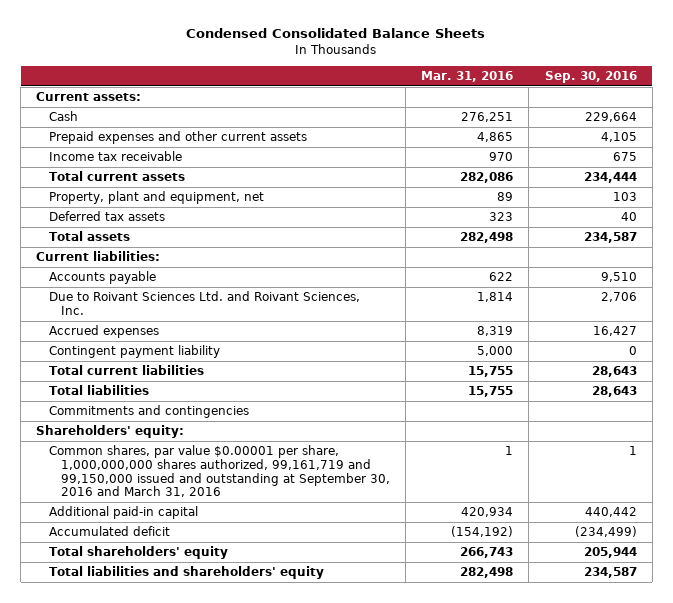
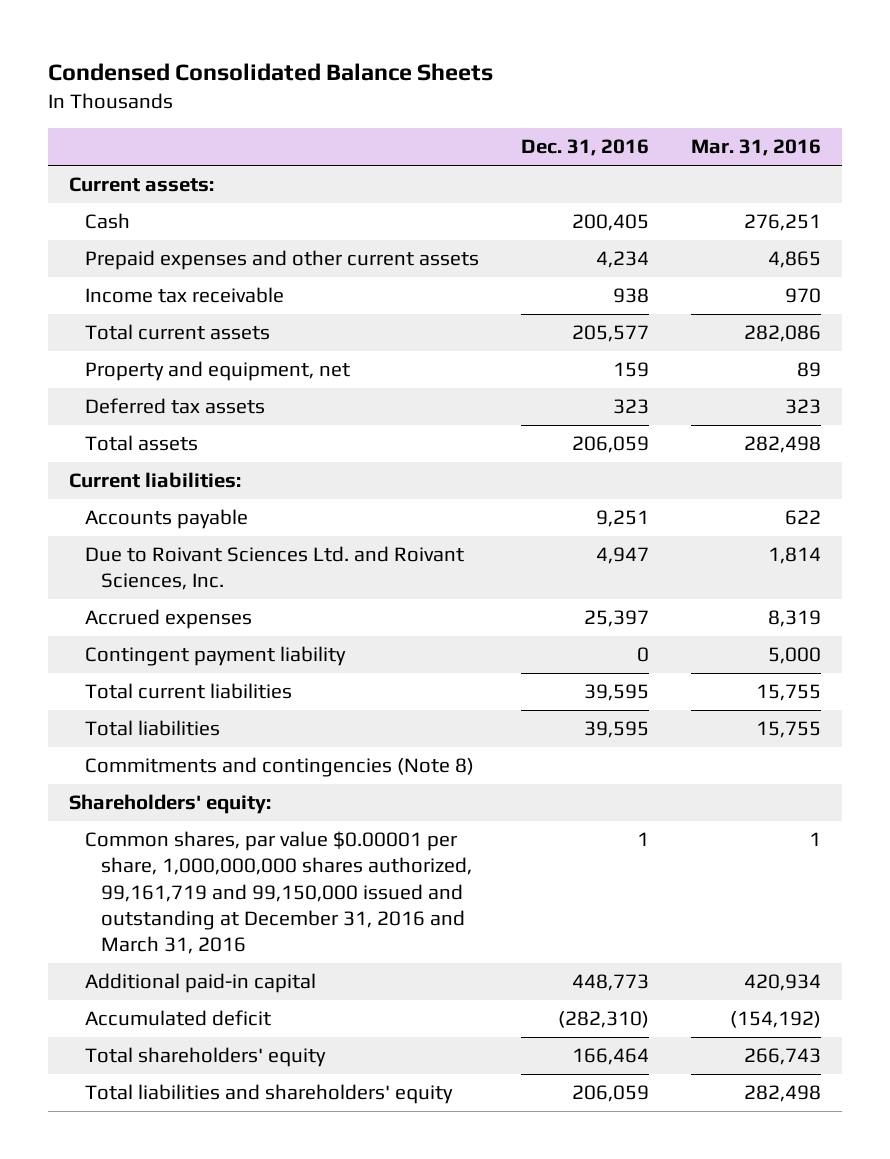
- | Mar. 31, 2016 | Sep. 30, 2016
+ | Dec. 31, 2016 | Mar. 31, 2016
- Property, plant and equipment, net | 89 | 103
+ Property and equipment, net | 159 | 89
- Commitments and contingencies
+ Commitments and contingencies (Note 8)
- Common shares, par value $0.00001 per share, 1,000,000,000 shares authorized, 99,161,719 and 99,150,000 issued and outstanding at September 30, 2016 and March 31, 2016 | 1 | 1
+ Common shares, par value $0.00001 per share, 1,000,000,000 shares authorized, 99,161,719 and 99,150,000 issued and outstanding at December 31, 2016 and March 31, 2016 | 1 | 1

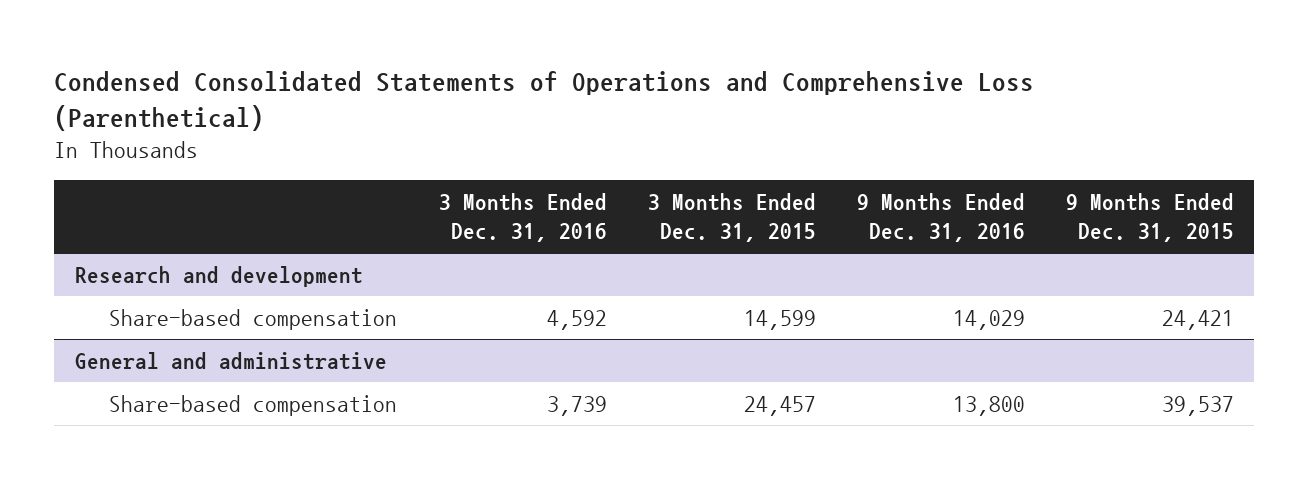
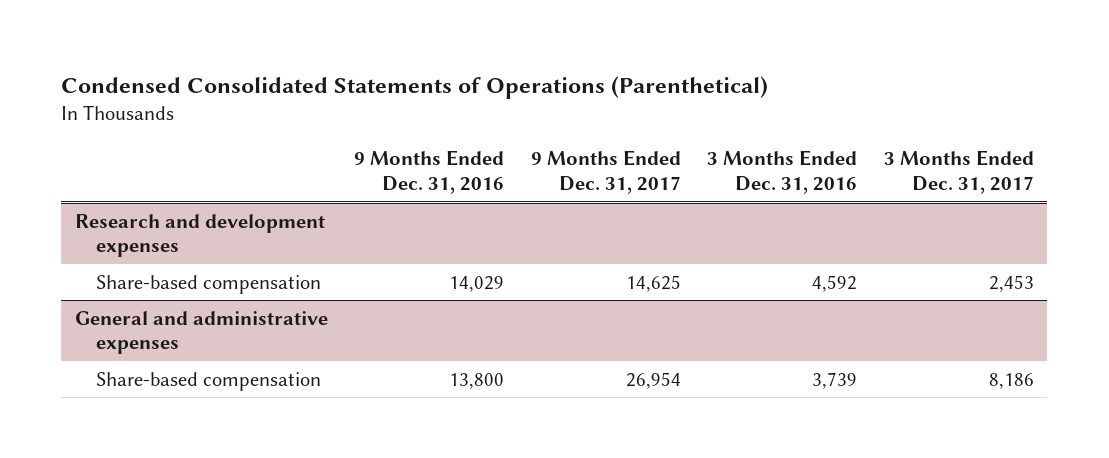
- Condensed Consolidated Statements of Operations and Comprehensive Loss (Parenthetical)
+ Condensed Consolidated Statements of Operations (Parenthetical)
- | 3 Months Ended Dec. 31, 2016 | 3 Months Ended Dec. 31, 2015 | 9 Months Ended Dec. 31, 2016 | 9 Months Ended Dec. 31, 2015
+ | 9 Months Ended Dec. 31, 2016 | 9 Months Ended Dec. 31, 2017 | 3 Months Ended Dec. 31, 2016 | 3 Months Ended Dec. 31, 2017
- Research and development
+ Research and development expenses
- General and administrative
+ General and administrative expenses

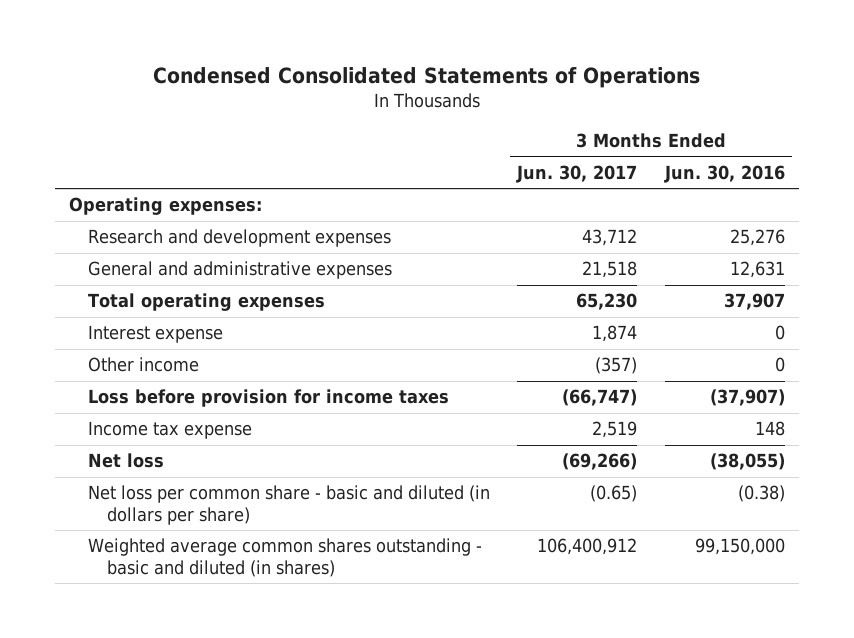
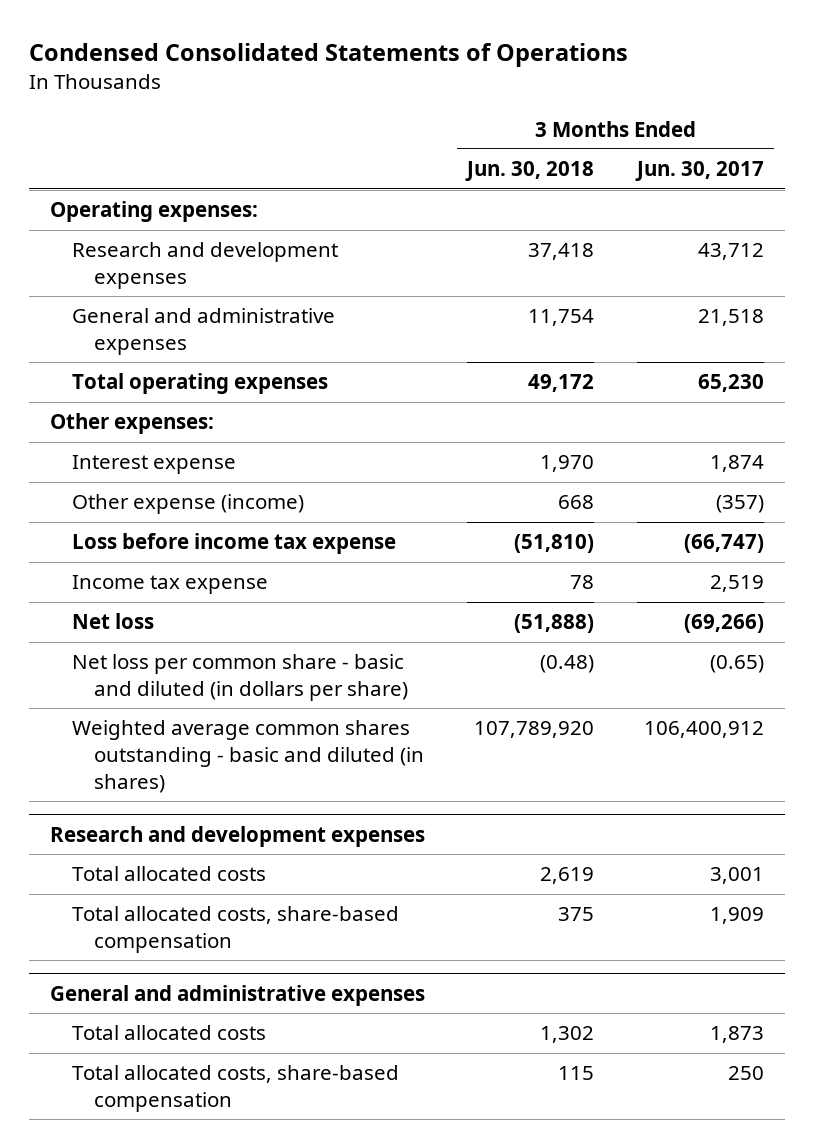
- | 3 Months Ended Jun. 30, 2017 | 3 Months Ended Jun. 30, 2016
+ | 3 Months Ended Jun. 30, 2018 | 3 Months Ended Jun. 30, 2017
+ Other expenses:
- Other income | (357) | 0
- Loss before provision for income taxes | (66,747) | (37,907)
+ Other expense (income) | 668 | (357)
+ Loss before income tax expense | (51,810) | (66,747)
+ Research and development expenses
+ Total allocated costs | 2,619 | 3,001
+ Total allocated costs, share-based compensation | 375 | 1,909
+ General and administrative expenses
+ Total allocated costs | 1,302 | 1,873
+ Total allocated costs, share-based compensation | 115 | 250

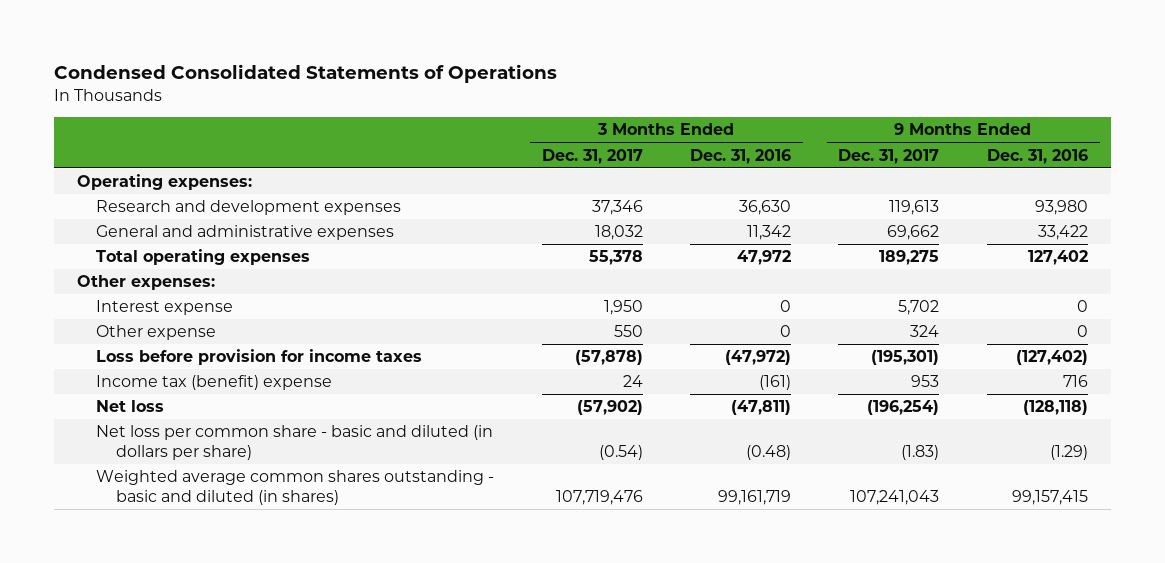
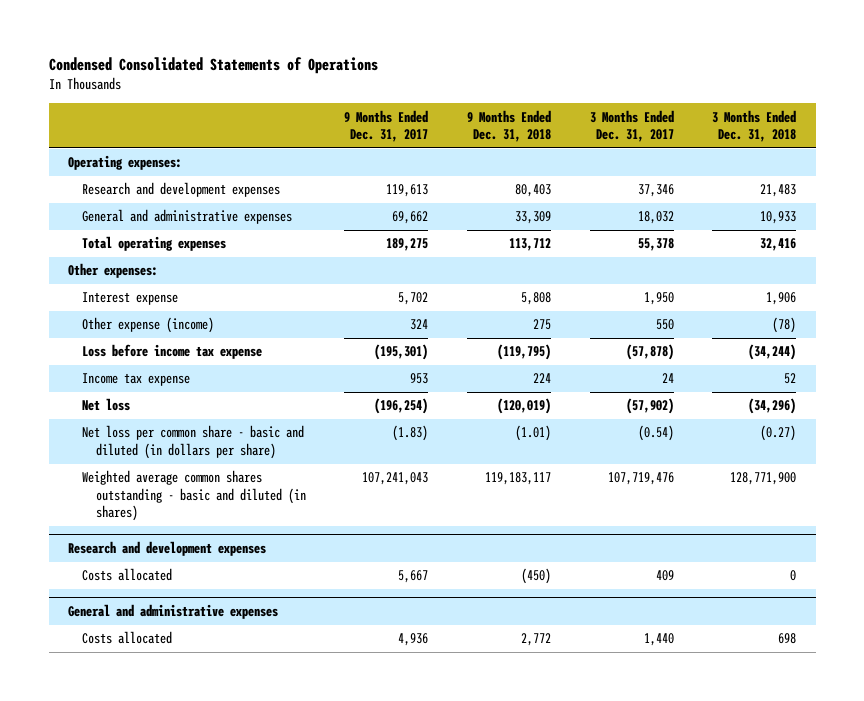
- | 3 Months Ended Dec. 31, 2017 | 3 Months Ended Dec. 31, 2016 | 9 Months Ended Dec. 31, 2017 | 9 Months Ended Dec. 31, 2016
+ | 9 Months Ended Dec. 31, 2017 | 9 Months Ended Dec. 31, 2018 | 3 Months Ended Dec. 31, 2017 | 3 Months Ended Dec. 31, 2018
- Other expense | 550 | 0 | 324 | 0
- Loss before provision for income taxes | (57,878) | (47,972) | (195,301) | (127,402)
- Income tax (benefit) expense | 24 | (161) | 953 | 716
+ Other expense (income) | 324 | 275 | 550 | (78)
+ Loss before income tax expense | (195,301) | (119,795) | (57,878) | (34,244)
+ Income tax expense | 953 | 224 | 24 | 52
+ Research and development expenses
+ Costs allocated | 5,667 | (450) | 409 | 0
+ General and administrative expenses
+ Costs allocated | 4,936 | 2,772 | 1,440 | 698

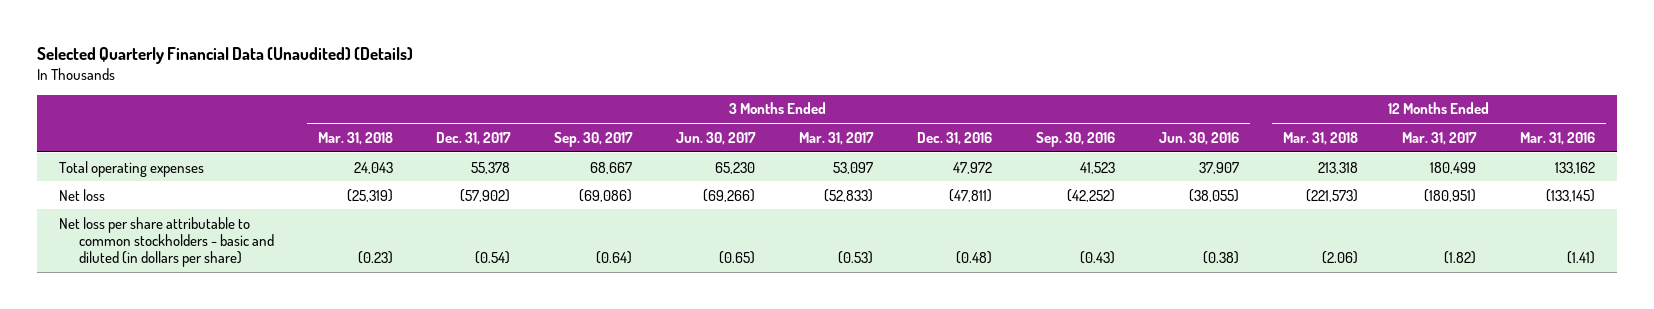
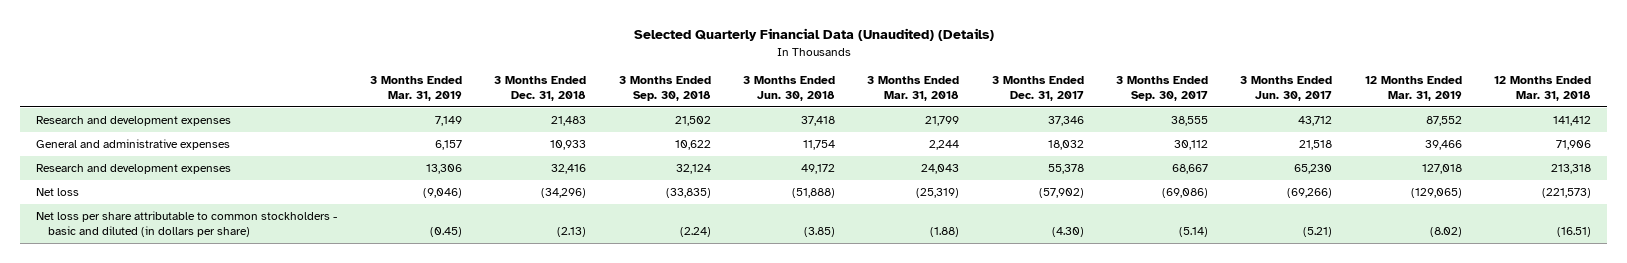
- | 3 Months Ended Mar. 31, 2018 | 3 Months Ended Dec. 31, 2017 | 3 Months Ended Sep. 30, 2017 | 3 Months Ended Jun. 30, 2017 | 3 Months Ended Mar. 31, 2017 | 3 Months Ended Dec. 31, 2016 | 3 Months Ended Sep. 30, 2016 | 3 Months Ended Jun. 30, 2016 | 12 Months Ended Mar. 31, 2018 | 12 Months Ended Mar. 31, 2017 | 12 Months Ended Mar. 31, 2016
+ | 3 Months Ended Mar. 31, 2019 | 3 Months Ended Dec. 31, 2018 | 3 Months Ended Sep. 30, 2018 | 3 Months Ended Jun. 30, 2018 | 3 Months Ended Mar. 31, 2018 | 3 Months Ended Dec. 31, 2017 | 3 Months Ended Sep. 30, 2017 | 3 Months Ended Jun. 30, 2017 | 12 Months Ended Mar. 31, 2019 | 12 Months Ended Mar. 31, 2018
- Total operating expenses | 24,043 | 55,378 | 68,667 | 65,230 | 53,097 | 47,972 | 41,523 | 37,907 | 213,318 | 180,499 | 133,162
+ Research and development expenses | 7,149 | 21,483 | 21,502 | 37,418 | 21,799 | 37,346 | 38,555 | 43,712 | 87,552 | 141,412
+ General and administrative expenses | 6,157 | 10,933 | 10,622 | 11,754 | 2,244 | 18,032 | 30,112 | 21,518 | 39,466 | 71,906
+ Research and development expenses | 13,306 | 32,416 | 32,124 | 49,172 | 24,043 | 55,378 | 68,667 | 65,230 | 127,018 | 213,318
- Net loss per share attributable to common stockholders - basic and diluted (in dollars per share) | (0.23) | (0.54) | (0.64) | (0.65) | (0.53) | (0.48) | (0.43) | (0.38) | (2.06) | (1.82) | (1.41)
+ Net loss per share attributable to common stockholders - basic and diluted (in dollars per share) | (0.45) | (2.13) | (2.24) | (3.85) | (1.88) | (4.30) | (5.14) | (5.21) | (8.02) | (16.51)

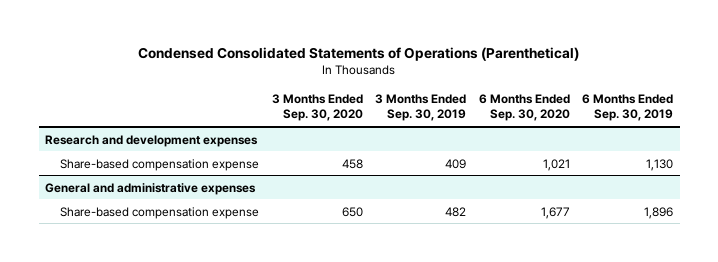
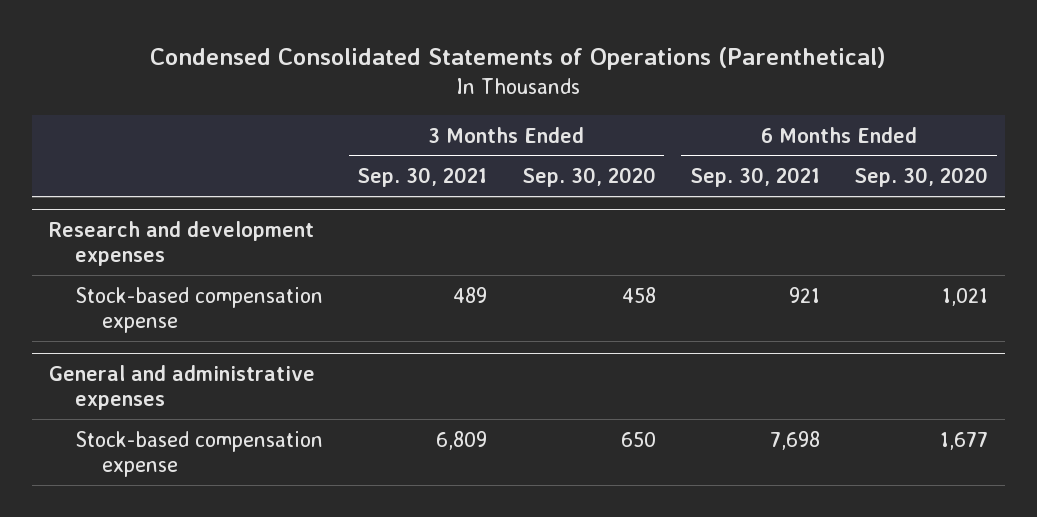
- | 3 Months Ended Sep. 30, 2020 | 3 Months Ended Sep. 30, 2019 | 6 Months Ended Sep. 30, 2020 | 6 Months Ended Sep. 30, 2019
+ | 3 Months Ended Sep. 30, 2021 | 3 Months Ended Sep. 30, 2020 | 6 Months Ended Sep. 30, 2021 | 6 Months Ended Sep. 30, 2020
@ Research and development expenses
- Share-based compensation expense | 458 | 409 | 1,021 | 1,130
+ Stock-based compensation expense | 489 | 458 | 921 | 1,021
@ General and administrative expenses
- Share-based compensation expense | 650 | 482 | 1,677 | 1,896
+ Stock-based compensation expense | 6,809 | 650 | 7,698 | 1,677

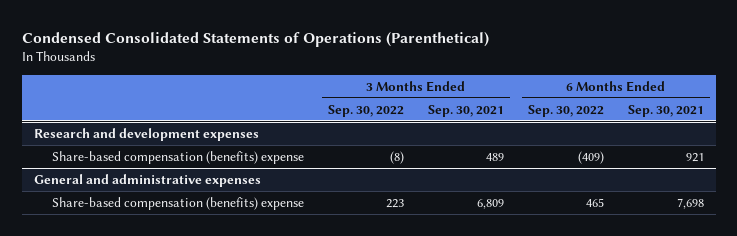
- | 3 Months Ended Sep. 30, 2021 | 3 Months Ended Sep. 30, 2020 | 6 Months Ended Sep. 30, 2021 | 6 Months Ended Sep. 30, 2020
+ | 3 Months Ended Sep. 30, 2022 | 3 Months Ended Sep. 30, 2021 | 6 Months Ended Sep. 30, 2022 | 6 Months Ended Sep. 30, 2021
@ Research and development expenses
- Stock-based compensation expense | 489 | 458 | 921 | 1,021
+ Share-based compensation (benefits) expense | (8) | 489 | (409) | 921
@ General and administrative expenses
- Stock-based compensation expense | 6,809 | 650 | 7,698 | 1,677
+ Share-based compensation (benefits) expense | 223 | 6,809 | 465 | 7,698

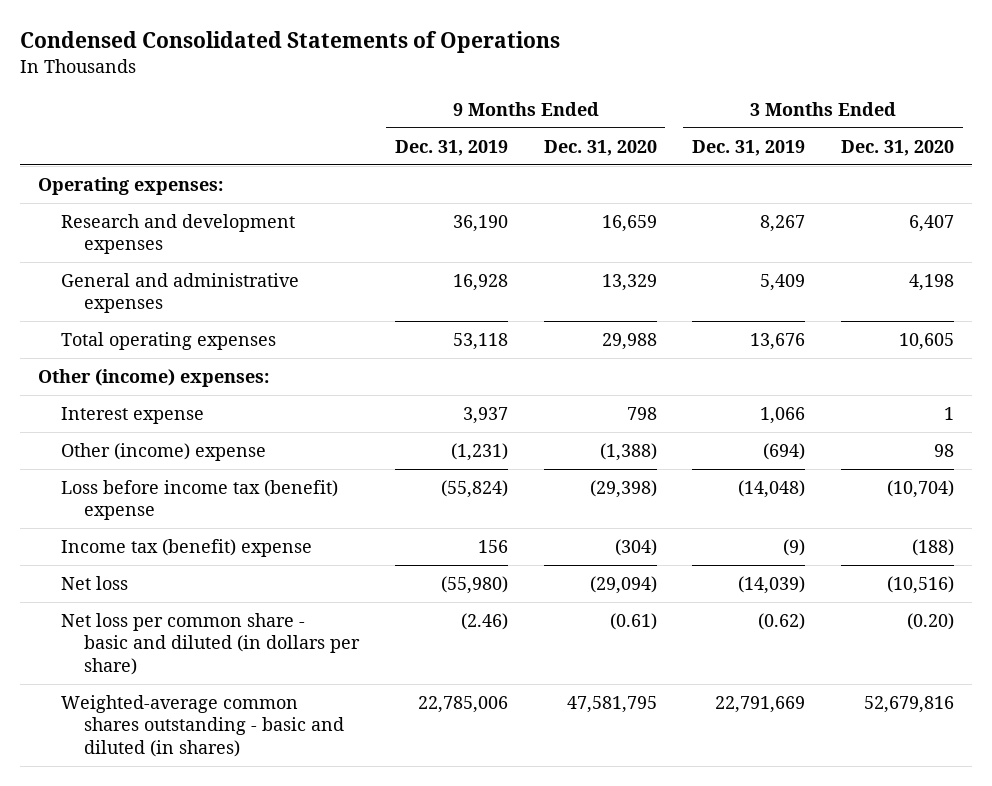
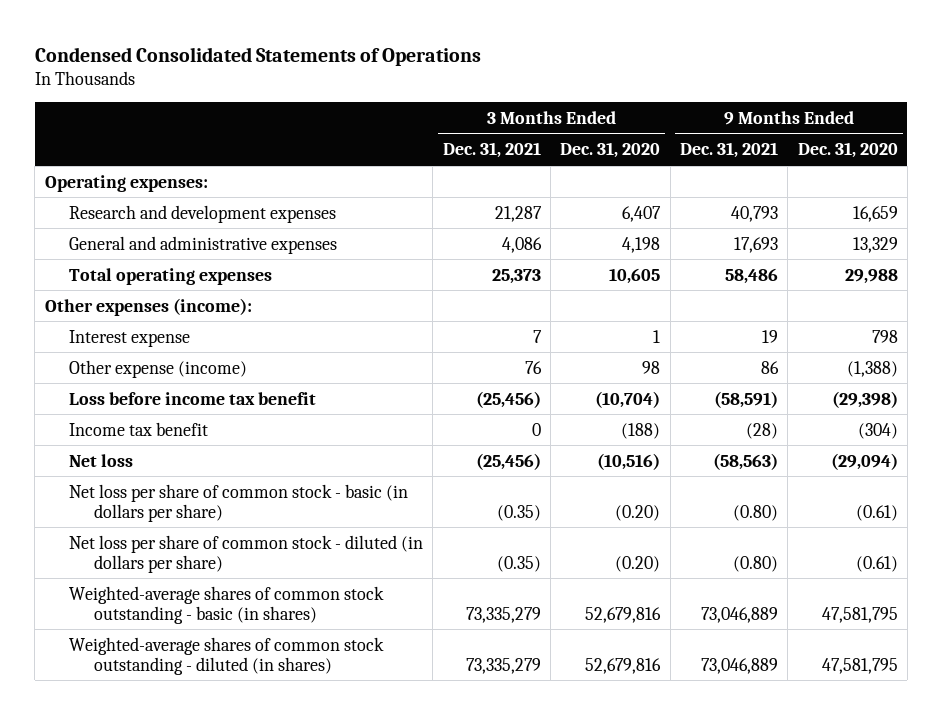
- | 9 Months Ended Dec. 31, 2019 | 9 Months Ended Dec. 31, 2020 | 3 Months Ended Dec. 31, 2019 | 3 Months Ended Dec. 31, 2020
+ | 3 Months Ended Dec. 31, 2021 | 3 Months Ended Dec. 31, 2020 | 9 Months Ended Dec. 31, 2021 | 9 Months Ended Dec. 31, 2020
- Other (income) expenses:
+ Other expenses (income):
- Other (income) expense | (1,231) | (1,388) | (694) | 98
- Loss before income tax (benefit) expense | (55,824) | (29,398) | (14,048) | (10,704)
- Income tax (benefit) expense | 156 | (304) | (9) | (188)
+ Other expense (income) | 76 | 98 | 86 | (1,388)
+ Loss before income tax benefit | (25,456) | (10,704) | (58,591) | (29,398)
+ Income tax benefit | 0 | (188) | (28) | (304)
- Net loss per common share - basic and diluted (in dollars per share) | (2.46) | (0.61) | (0.62) | (0.20)
- Weighted-average common shares outstanding - basic and diluted (in shares) | 22,785,006 | 47,581,795 | 22,791,669 | 52,679,816
+ Net loss per share of common stock - basic (in dollars per share) | (0.35) | (0.20) | (0.80) | (0.61)
+ Net loss per share of common stock - diluted (in dollars per share) | (0.35) | (0.20) | (0.80) | (0.61)
+ Weighted-average shares of common stock outstanding - basic (in shares) | 73,335,279 | 52,679,816 | 73,046,889 | 47,581,795
+ Weighted-average shares of common stock outstanding - diluted (in shares) | 73,335,279 | 52,679,816 | 73,046,889 | 47,581,795

